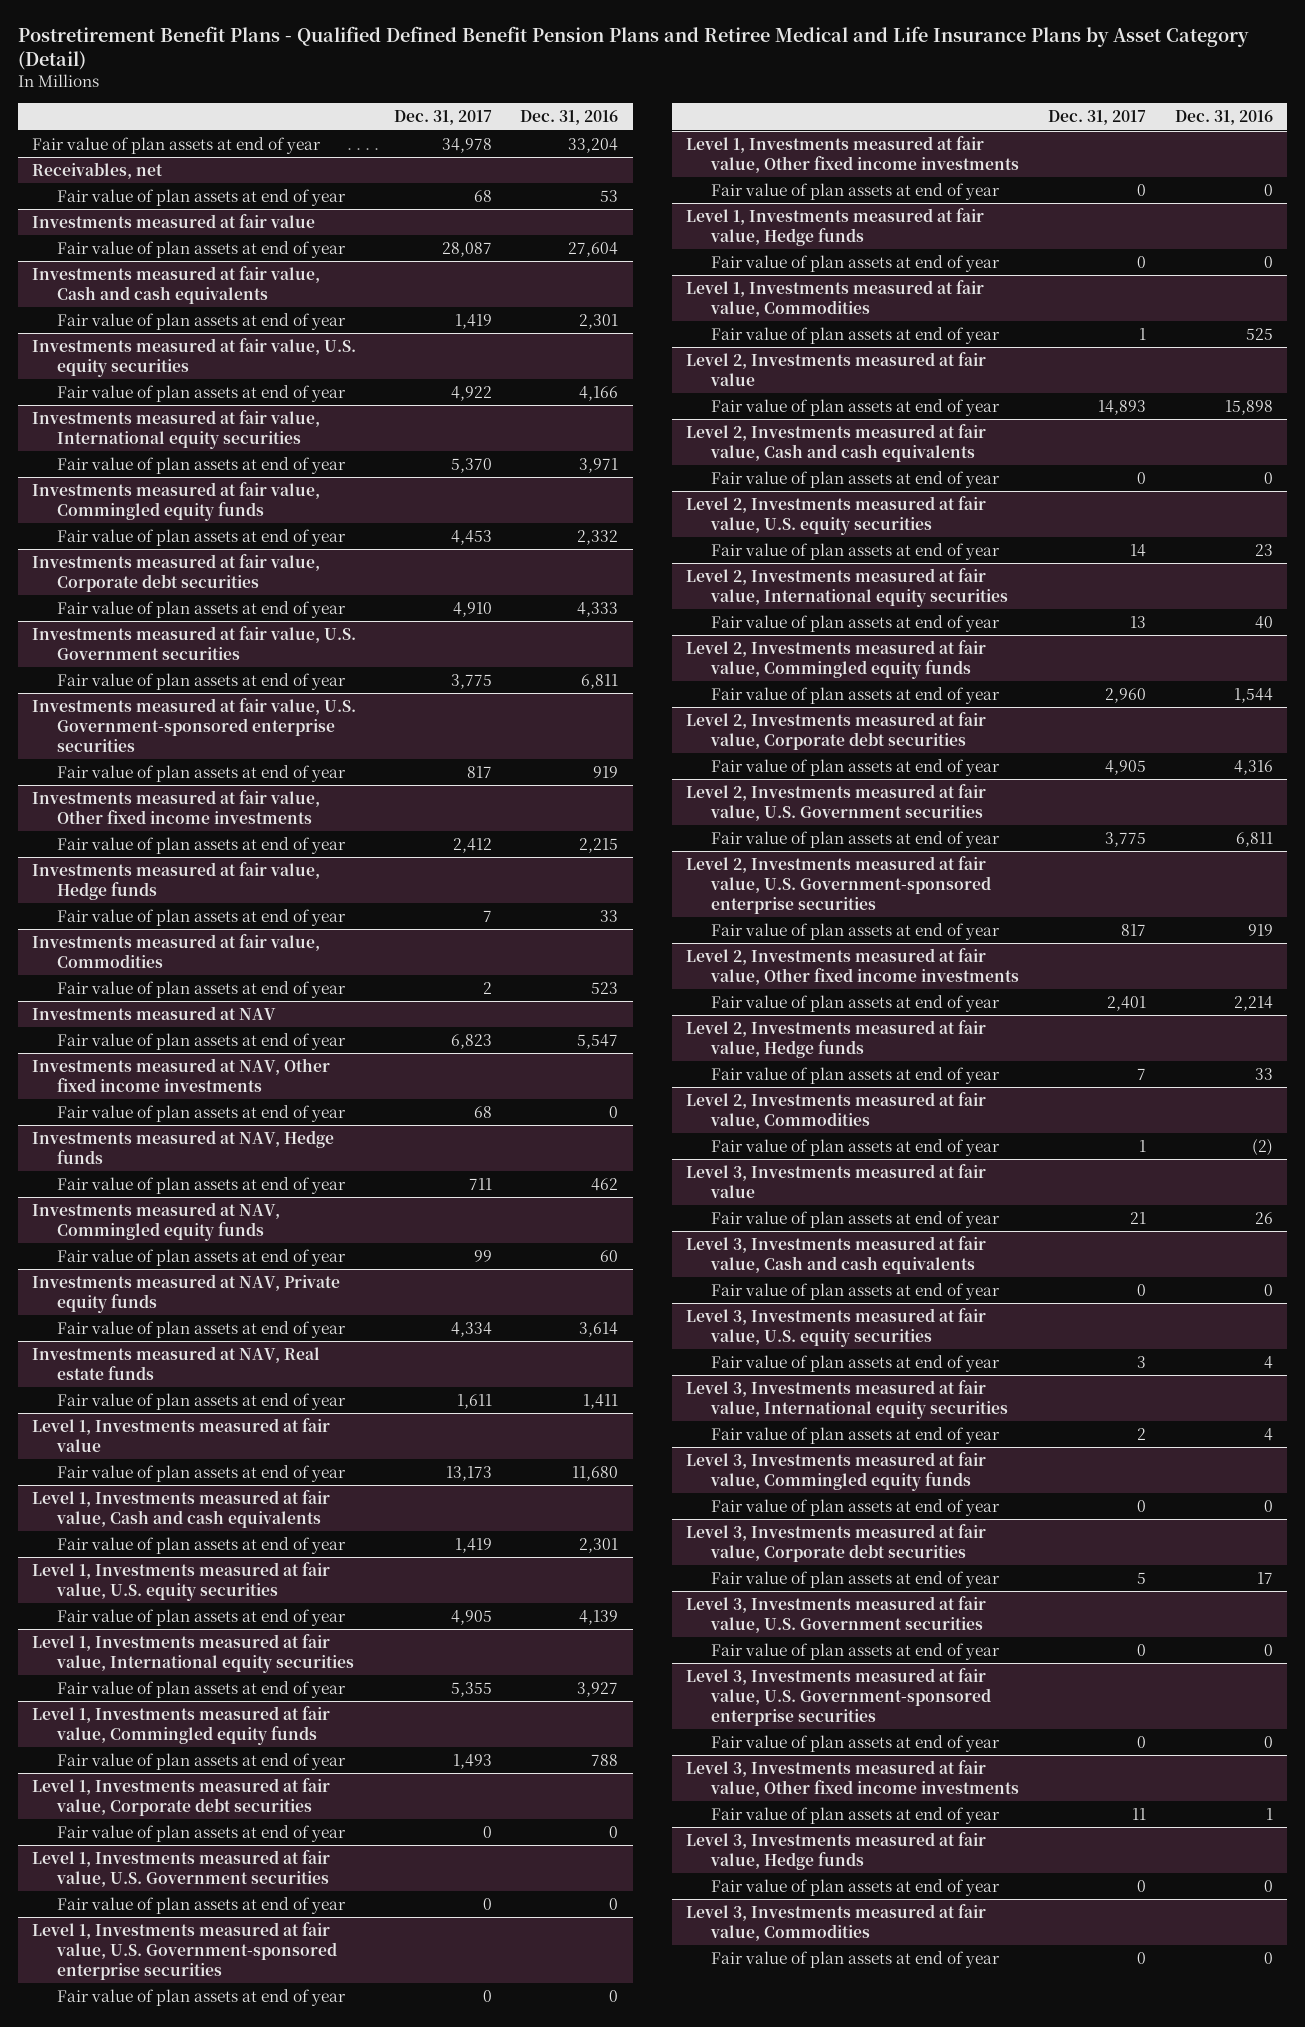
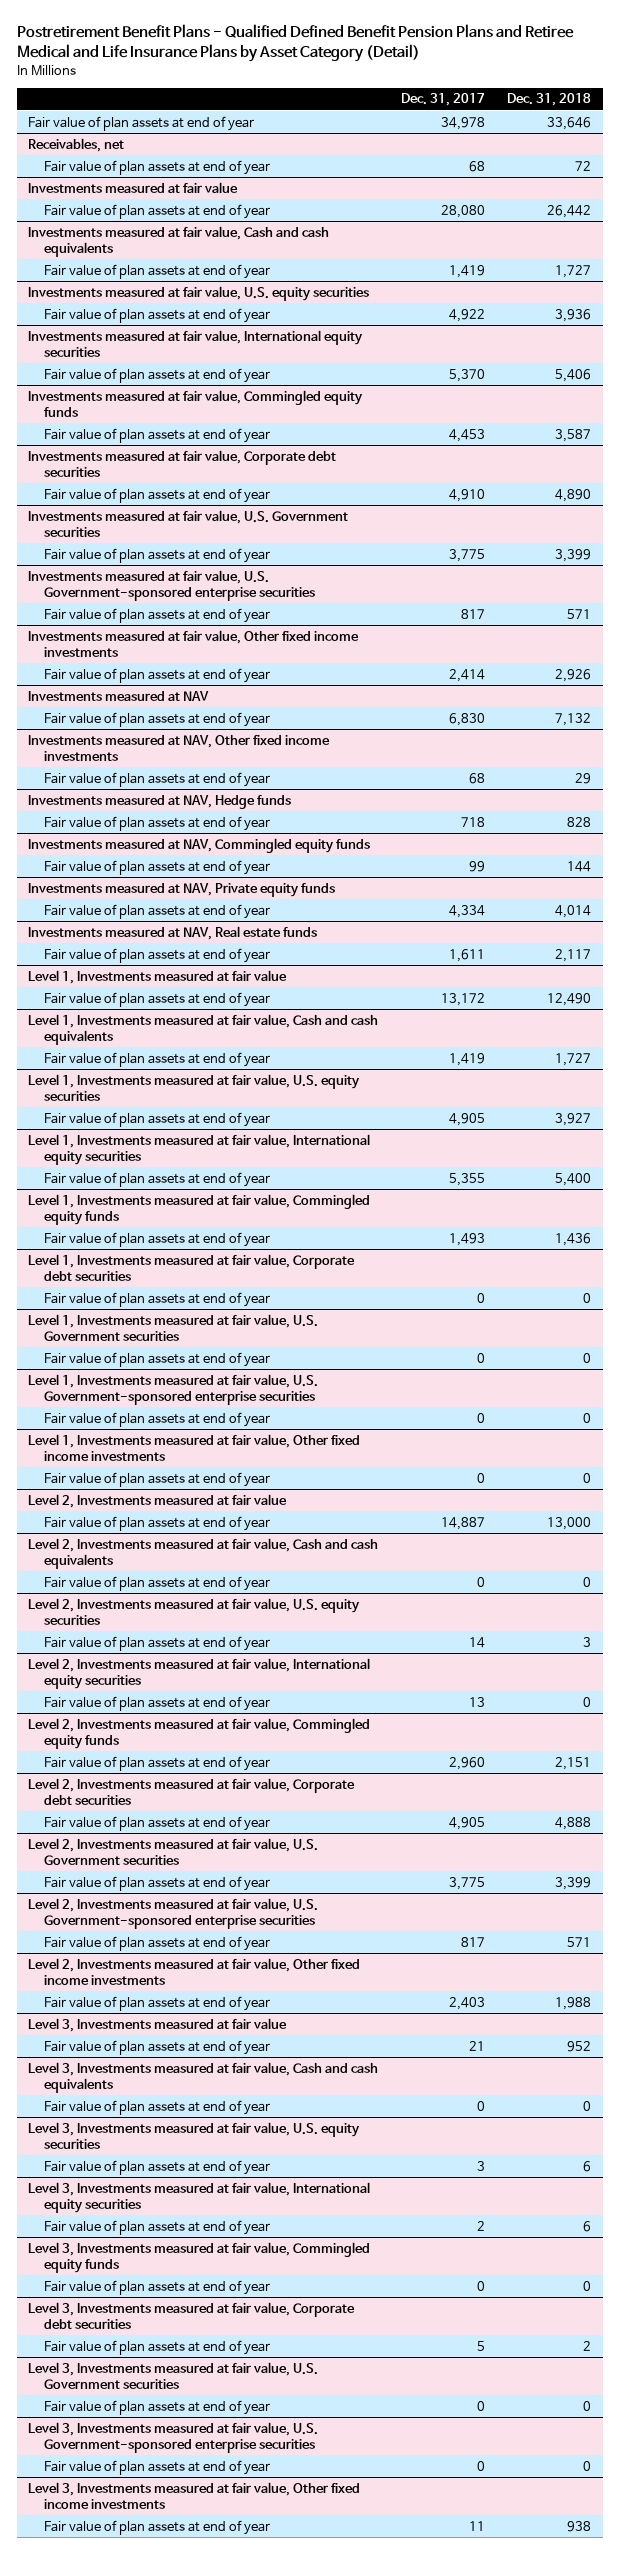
- | Dec. 31, 2017 | Dec. 31, 2016
+ | Dec. 31, 2017 | Dec. 31, 2018
@ Investments measured at fair value
- Fair value of plan assets at end of year | 28,087 | 27,604
+ Fair value of plan assets at end of year | 28,080 | 26,442
@ Investments measured at fair value, Other fixed income investments
- Fair value of plan assets at end of year | 2,412 | 2,215
- Investments measured at fair value, Hedge funds
- Fair value of plan assets at end of year | 7 | 33
- Investments measured at fair value, Commodities
- Fair value of plan assets at end of year | 2 | 523
@ Investments measured at fair value, Other fixed income investments
+ Fair value of plan assets at end of year | 2,414 | 2,926
@ Investments measured at NAV
- Fair value of plan assets at end of year | 6,823 | 5,547
+ Fair value of plan assets at end of year | 6,830 | 7,132
@ Investments measured at NAV, Hedge funds
- Fair value of plan assets at end of year | 711 | 462
+ Fair value of plan assets at end of year | 718 | 828
@ Level 1, Investments measured at fair value
- Fair value of plan assets at end of year | 13,173 | 11,680
+ Fair value of plan assets at end of year | 13,172 | 12,490
- Level 1, Investments measured at fair value, Hedge funds
- Fair value of plan assets at end of year | 0 | 0
- Level 1, Investments measured at fair value, Commodities
- Fair value of plan assets at end of year | 1 | 525
@ Level 2, Investments measured at fair value
- Fair value of plan assets at end of year | 14,893 | 15,898
+ Fair value of plan assets at end of year | 14,887 | 13,000
@ Level 2, Investments measured at fair value, Other fixed income investments
- Fair value of plan assets at end of year | 2,401 | 2,214
- Level 2, Investments measured at fair value, Hedge funds
- Fair value of plan assets at end of year | 7 | 33
- Level 2, Investments measured at fair value, Commodities
- Fair value of plan assets at end of year | 1 | (2)
@ Level 2, Investments measured at fair value, Other fixed income investments
+ Fair value of plan assets at end of year | 2,403 | 1,988
- Level 3, Investments measured at fair value, Hedge funds
- Fair value of plan assets at end of year | 0 | 0
- Level 3, Investments measured at fair value, Commodities
- Fair value of plan assets at end of year | 0 | 0

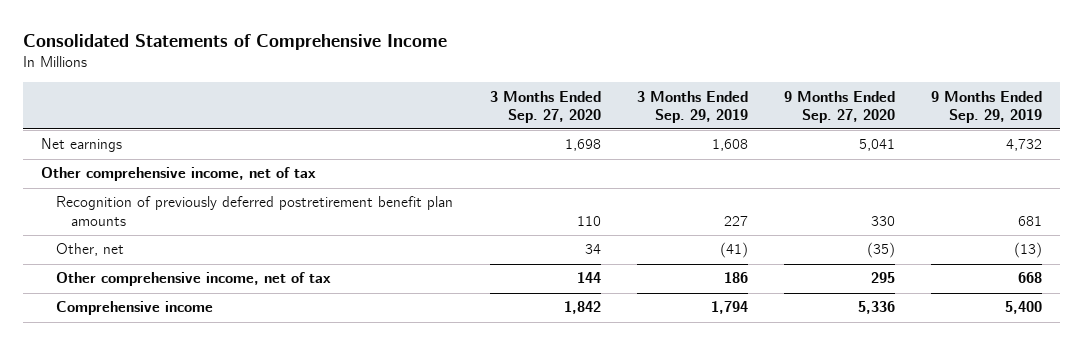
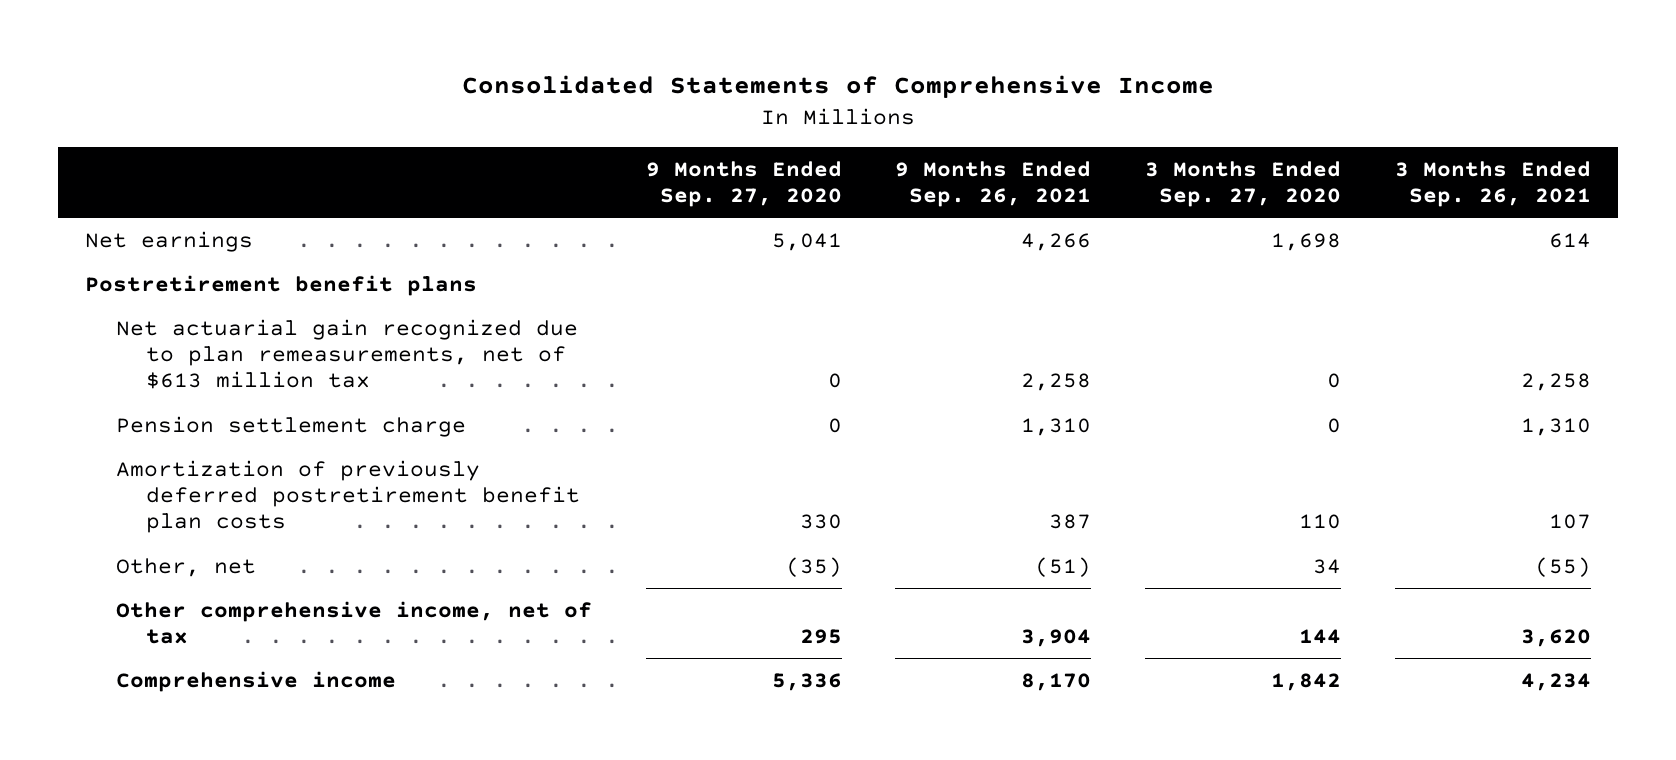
- | 3 Months Ended Sep. 27, 2020 | 3 Months Ended Sep. 29, 2019 | 9 Months Ended Sep. 27, 2020 | 9 Months Ended Sep. 29, 2019
+ | 9 Months Ended Sep. 27, 2020 | 9 Months Ended Sep. 26, 2021 | 3 Months Ended Sep. 27, 2020 | 3 Months Ended Sep. 26, 2021
- Other comprehensive income, net of tax
- Recognition of previously deferred postretirement benefit plan amounts | 110 | 227 | 330 | 681
+ Postretirement benefit plans
+ Net actuarial gain recognized due to plan remeasurements, net of $613 million tax | 0 | 2,258 | 0 | 2,258
+ Pension settlement charge | 0 | 1,310 | 0 | 1,310
+ Amortization of previously deferred postretirement benefit plan costs | 330 | 387 | 110 | 107

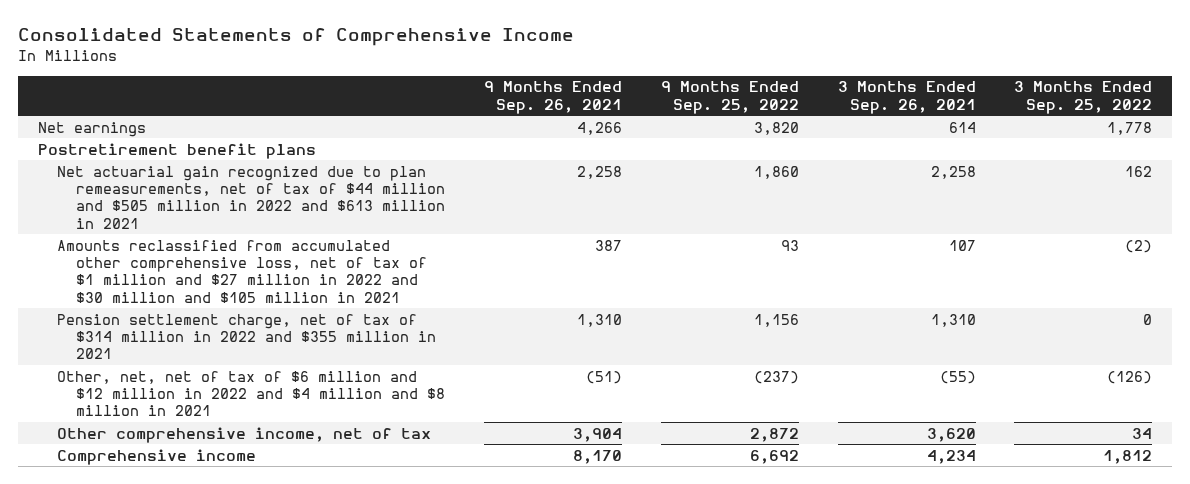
- | 9 Months Ended Sep. 27, 2020 | 9 Months Ended Sep. 26, 2021 | 3 Months Ended Sep. 27, 2020 | 3 Months Ended Sep. 26, 2021
+ | 9 Months Ended Sep. 26, 2021 | 9 Months Ended Sep. 25, 2022 | 3 Months Ended Sep. 26, 2021 | 3 Months Ended Sep. 25, 2022
- Net actuarial gain recognized due to plan remeasurements, net of $613 million tax | 0 | 2,258 | 0 | 2,258
- Pension settlement charge | 0 | 1,310 | 0 | 1,310
- Amortization of previously deferred postretirement benefit plan costs | 330 | 387 | 110 | 107
- Other, net | (35) | (51) | 34 | (55)
+ Net actuarial gain recognized due to plan remeasurements, net of tax of $44 million and $505 million in 2022 and $613 million in 2021 | 2,258 | 1,860 | 2,258 | 162
+ Amounts reclassified from accumulated other comprehensive loss, net of tax of $1 million and $27 million in 2022 and $30 million and $105 million in 2021 | 387 | 93 | 107 | (2)
+ Pension settlement charge, net of tax of $314 million in 2022 and $355 million in 2021 | 1,310 | 1,156 | 1,310 | 0
+ Other, net, net of tax of $6 million and $12 million in 2022 and $4 million and $8 million in 2021 | (51) | (237) | (55) | (126)

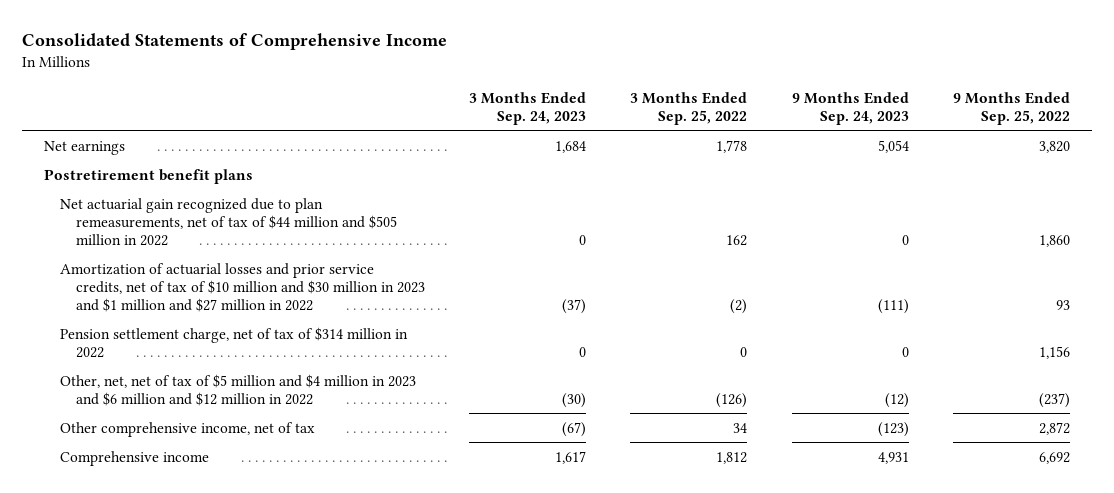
- | 9 Months Ended Sep. 26, 2021 | 9 Months Ended Sep. 25, 2022 | 3 Months Ended Sep. 26, 2021 | 3 Months Ended Sep. 25, 2022
+ | 3 Months Ended Sep. 24, 2023 | 3 Months Ended Sep. 25, 2022 | 9 Months Ended Sep. 24, 2023 | 9 Months Ended Sep. 25, 2022
- Net actuarial gain recognized due to plan remeasurements, net of tax of $44 million and $505 million in 2022 and $613 million in 2021 | 2,258 | 1,860 | 2,258 | 162
- Amounts reclassified from accumulated other comprehensive loss, net of tax of $1 million and $27 million in 2022 and $30 million and $105 million in 2021 | 387 | 93 | 107 | (2)
- Pension settlement charge, net of tax of $314 million in 2022 and $355 million in 2021 | 1,310 | 1,156 | 1,310 | 0
- Other, net, net of tax of $6 million and $12 million in 2022 and $4 million and $8 million in 2021 | (51) | (237) | (55) | (126)
+ Net actuarial gain recognized due to plan remeasurements, net of tax of $44 million and $505 million in 2022 | 0 | 162 | 0 | 1,860
+ Amortization of actuarial losses and prior service credits, net of tax of $10 million and $30 million in 2023 and $1 million and $27 million in 2022 | (37) | (2) | (111) | 93
+ Pension settlement charge, net of tax of $314 million in 2022 | 0 | 0 | 0 | 1,156
+ Other, net, net of tax of $5 million and $4 million in 2023 and $6 million and $12 million in 2022 | (30) | (126) | (12) | (237)

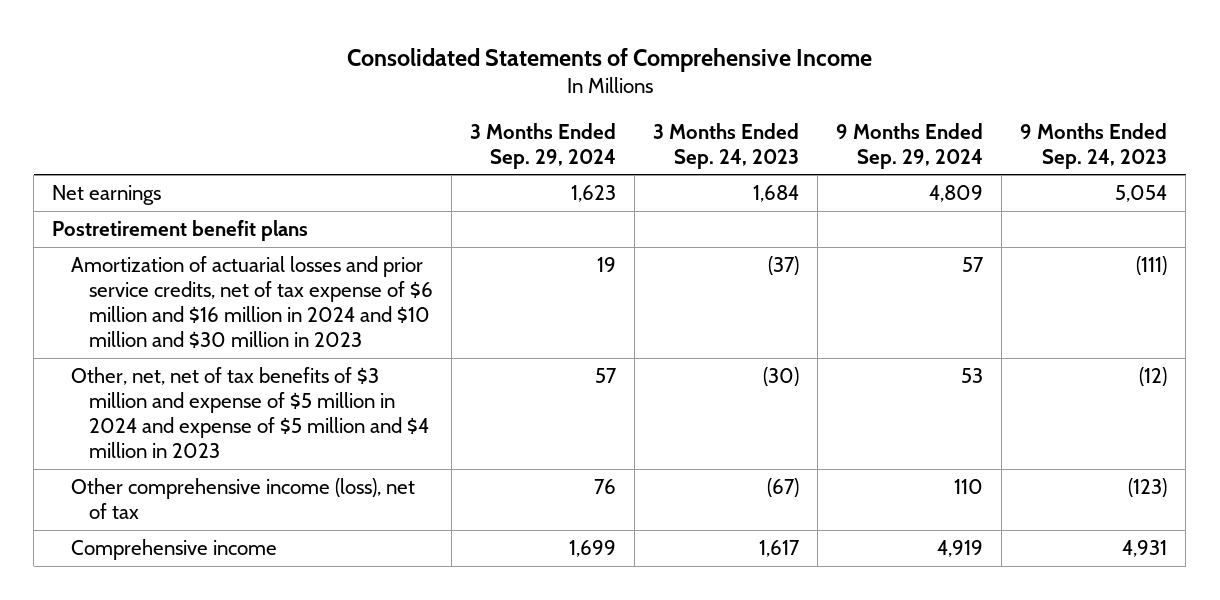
- | 3 Months Ended Sep. 24, 2023 | 3 Months Ended Sep. 25, 2022 | 9 Months Ended Sep. 24, 2023 | 9 Months Ended Sep. 25, 2022
+ | 3 Months Ended Sep. 29, 2024 | 3 Months Ended Sep. 24, 2023 | 9 Months Ended Sep. 29, 2024 | 9 Months Ended Sep. 24, 2023
- Net actuarial gain recognized due to plan remeasurements, net of tax of $44 million and $505 million in 2022 | 0 | 162 | 0 | 1,860
- Amortization of actuarial losses and prior service credits, net of tax of $10 million and $30 million in 2023 and $1 million and $27 million in 2022 | (37) | (2) | (111) | 93
- Pension settlement charge, net of tax of $314 million in 2022 | 0 | 0 | 0 | 1,156
- Other, net, net of tax of $5 million and $4 million in 2023 and $6 million and $12 million in 2022 | (30) | (126) | (12) | (237)
- Other comprehensive income, net of tax | (67) | 34 | (123) | 2,872
+ Amortization of actuarial losses and prior service credits, net of tax expense of $6 million and $16 million in 2024 and $10 million and $30 million in 2023 | 19 | (37) | 57 | (111)
+ Other, net, net of tax benefits of $3 million and expense of $5 million in 2024 and expense of $5 million and $4 million in 2023 | 57 | (30) | 53 | (12)
+ Other comprehensive income (loss), net of tax | 76 | (67) | 110 | (123)

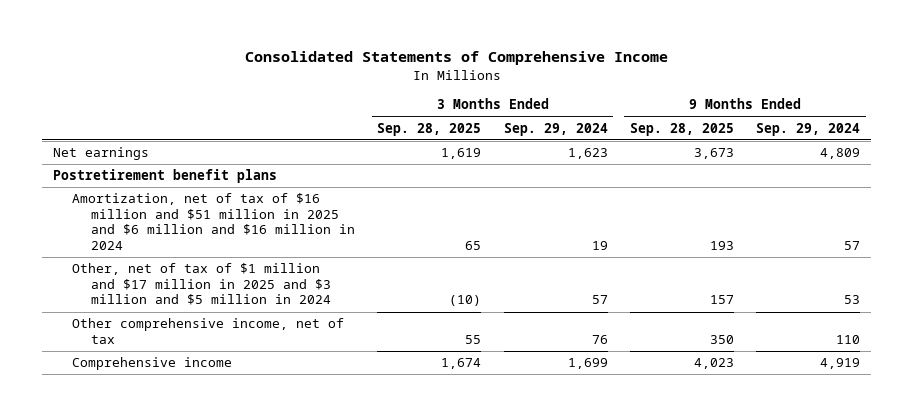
- | 3 Months Ended Sep. 29, 2024 | 3 Months Ended Sep. 24, 2023 | 9 Months Ended Sep. 29, 2024 | 9 Months Ended Sep. 24, 2023
+ | 3 Months Ended Sep. 28, 2025 | 3 Months Ended Sep. 29, 2024 | 9 Months Ended Sep. 28, 2025 | 9 Months Ended Sep. 29, 2024
- Amortization of actuarial losses and prior service credits, net of tax expense of $6 million and $16 million in 2024 and $10 million and $30 million in 2023 | 19 | (37) | 57 | (111)
- Other, net, net of tax benefits of $3 million and expense of $5 million in 2024 and expense of $5 million and $4 million in 2023 | 57 | (30) | 53 | (12)
- Other comprehensive income (loss), net of tax | 76 | (67) | 110 | (123)
+ Amortization, net of tax of $16 million and $51 million in 2025 and $6 million and $16 million in 2024 | 65 | 19 | 193 | 57
+ Other, net of tax of $1 million and $17 million in 2025 and $3 million and $5 million in 2024 | (10) | 57 | 157 | 53
+ Other comprehensive income, net of tax | 55 | 76 | 350 | 110

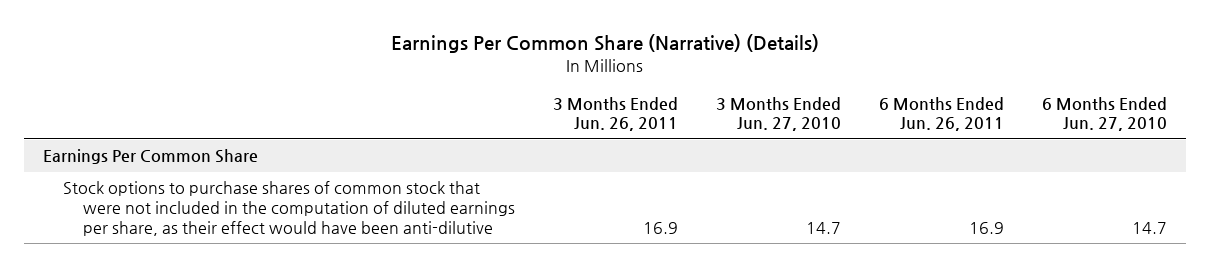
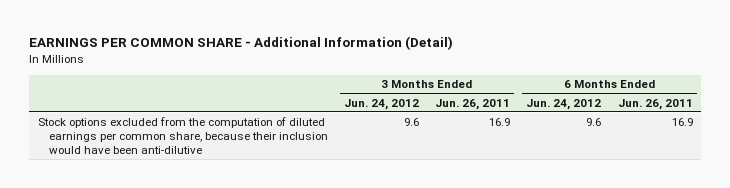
- Earnings Per Common Share (Narrative) (Details)
+ EARNINGS PER COMMON SHARE - Additional Information (Detail)
- | 3 Months Ended Jun. 26, 2011 | 3 Months Ended Jun. 27, 2010 | 6 Months Ended Jun. 26, 2011 | 6 Months Ended Jun. 27, 2010
+ | 3 Months Ended Jun. 24, 2012 | 3 Months Ended Jun. 26, 2011 | 6 Months Ended Jun. 24, 2012 | 6 Months Ended Jun. 26, 2011
- Earnings Per Common Share
- Stock options to purchase shares of common stock that were not included in the computation of diluted earnings per share, as their effect would have been anti-dilutive | 16.9 | 14.7 | 16.9 | 14.7
+ Stock options excluded from the computation of diluted earnings per common share, because their inclusion would have been anti-dilutive | 9.6 | 16.9 | 9.6 | 16.9

